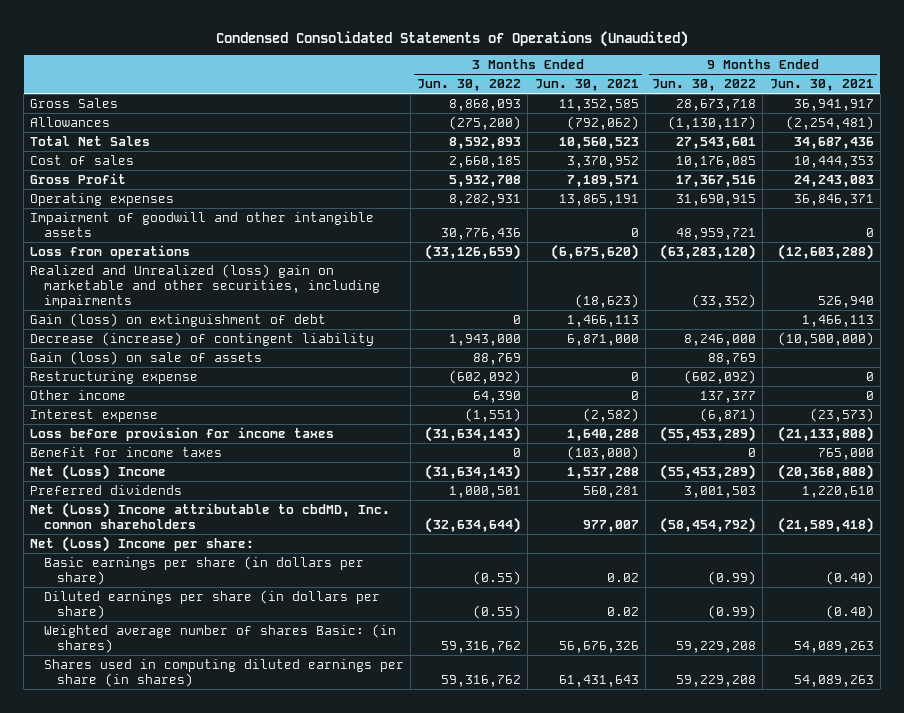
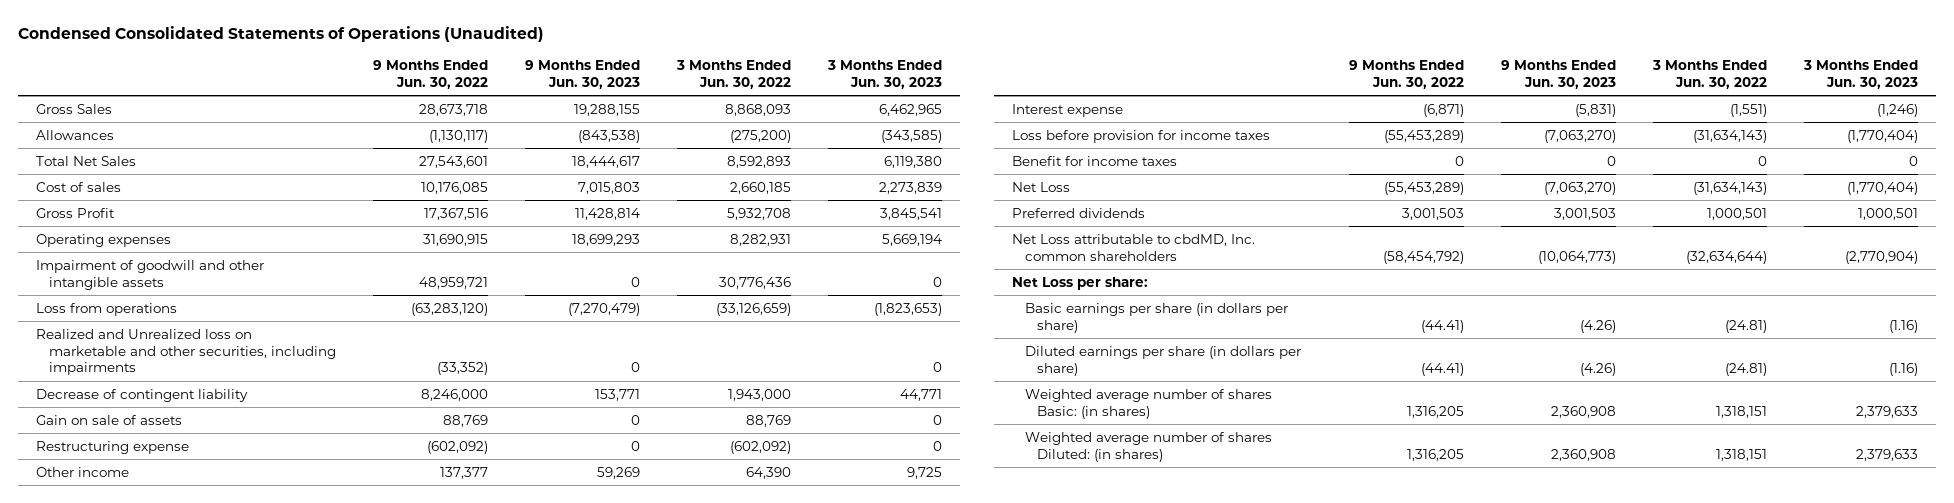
- | 3 Months Ended Jun. 30, 2022 | 3 Months Ended Jun. 30, 2021 | 9 Months Ended Jun. 30, 2022 | 9 Months Ended Jun. 30, 2021
+ | 9 Months Ended Jun. 30, 2022 | 9 Months Ended Jun. 30, 2023 | 3 Months Ended Jun. 30, 2022 | 3 Months Ended Jun. 30, 2023
- Realized and Unrealized (loss) gain on marketable and other securities, including impairments | | (18,623) | (33,352) | 526,940
- Gain (loss) on extinguishment of debt | 0 | 1,466,113 | | 1,466,113
- Decrease (increase) of contingent liability | 1,943,000 | 6,871,000 | 8,246,000 | (10,500,000)
- Gain (loss) on sale of assets | 88,769 | | 88,769 |
+ Realized and Unrealized loss on marketable and other securities, including impairments | (33,352) | 0 | | 0
+ Decrease of contingent liability | 8,246,000 | 153,771 | 1,943,000 | 44,771
+ Gain on sale of assets | 88,769 | 0 | 88,769 | 0
- Net (Loss) Income | (31,634,143) | 1,537,288 | (55,453,289) | (20,368,808)
+ Net Loss | (55,453,289) | (7,063,270) | (31,634,143) | (1,770,404)
- Net (Loss) Income attributable to cbdMD, Inc. common shareholders | (32,634,644) | 977,007 | (58,454,792) | (21,589,418)
- Net (Loss) Income per share:
- Basic earnings per share (in dollars per share) | (0.55) | 0.02 | (0.99) | (0.40)
- Diluted earnings per share (in dollars per share) | (0.55) | 0.02 | (0.99) | (0.40)
- Weighted average number of shares Basic: (in shares) | 59,316,762 | 56,676,326 | 59,229,208 | 54,089,263
- Shares used in computing diluted earnings per share (in shares) | 59,316,762 | 61,431,643 | 59,229,208 | 54,089,263
+ Net Loss attributable to cbdMD, Inc. common shareholders | (58,454,792) | (10,064,773) | (32,634,644) | (2,770,904)
+ Net Loss per share:
+ Basic earnings per share (in dollars per share) | (44.41) | (4.26) | (24.81) | (1.16)
+ Diluted earnings per share (in dollars per share) | (44.41) | (4.26) | (24.81) | (1.16)
+ Weighted average number of shares Basic: (in shares) | 1,316,205 | 2,360,908 | 1,318,151 | 2,379,633
+ Weighted average number of shares Diluted: (in shares) | 1,316,205 | 2,360,908 | 1,318,151 | 2,379,633

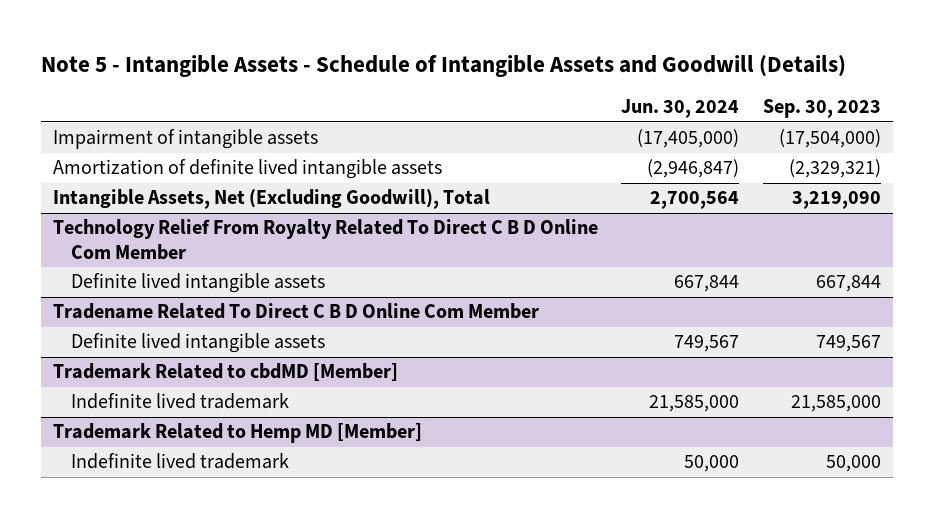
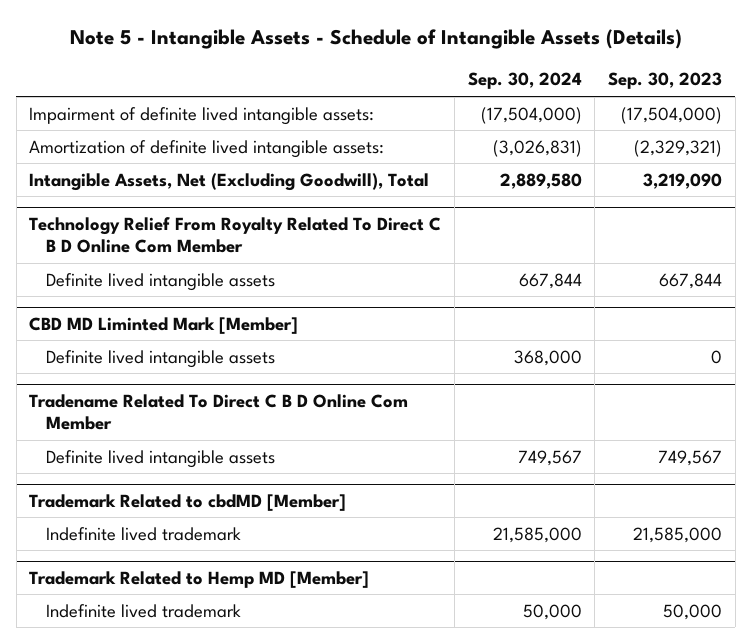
- Note 5 - Intangible Assets - Schedule of Intangible Assets and Goodwill (Details)
+ Note 5 - Intangible Assets - Schedule of Intangible Assets (Details)
- | Jun. 30, 2024 | Sep. 30, 2023
+ | Sep. 30, 2024 | Sep. 30, 2023
- Impairment of intangible assets | (17,405,000) | (17,504,000)
- Amortization of definite lived intangible assets | (2,946,847) | (2,329,321)
+ Impairment of definite lived intangible assets: | (17,504,000) | (17,504,000)
+ Amortization of definite lived intangible assets: | (3,026,831) | (2,329,321)
+ CBD MD Liminted Mark [Member]
+ Definite lived intangible assets | 368,000 | 0

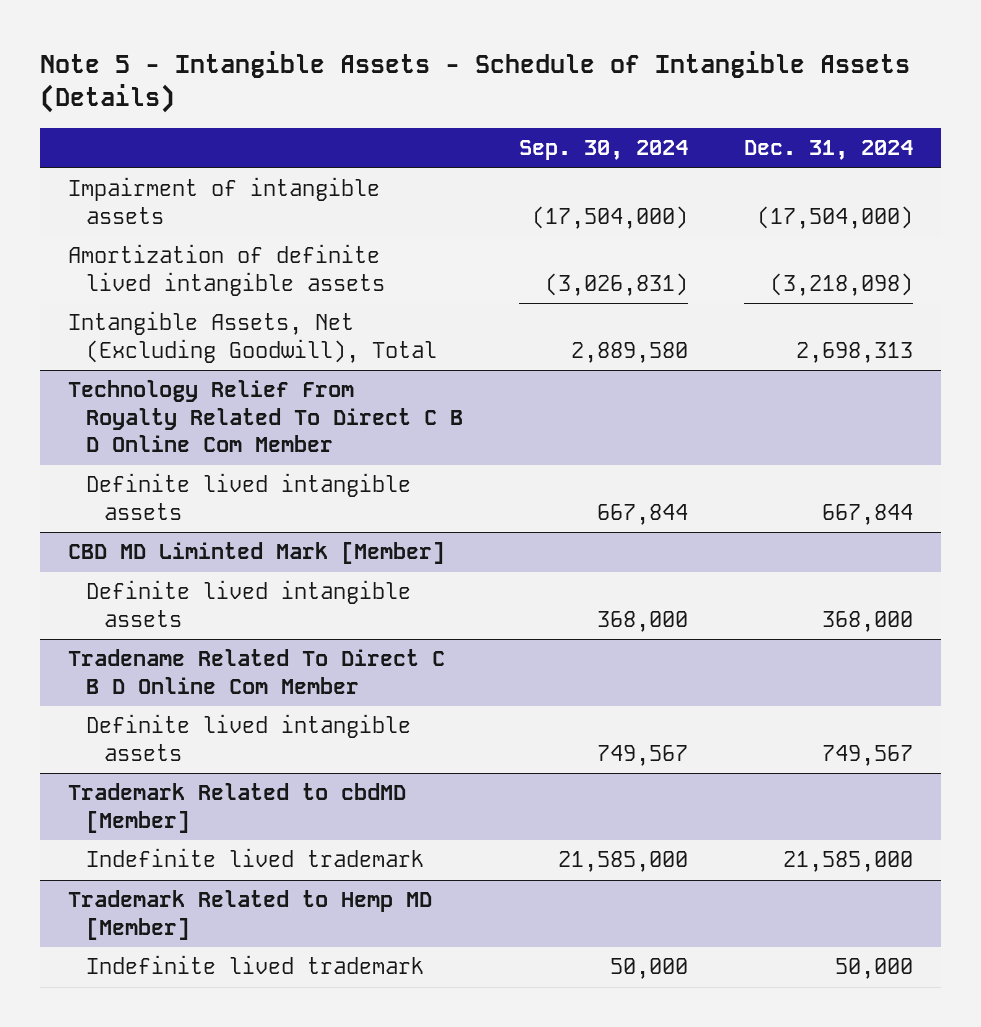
- | Sep. 30, 2024 | Sep. 30, 2023
+ | Sep. 30, 2024 | Dec. 31, 2024
- Impairment of definite lived intangible assets: | (17,504,000) | (17,504,000)
- Amortization of definite lived intangible assets: | (3,026,831) | (2,329,321)
+ Impairment of intangible assets | (17,504,000) | (17,504,000)
+ Amortization of definite lived intangible assets | (3,026,831) | (3,218,098)

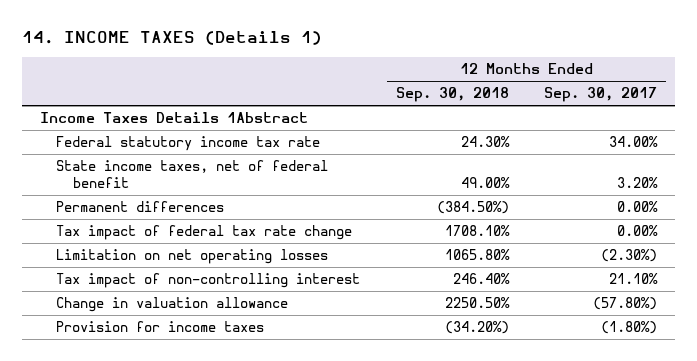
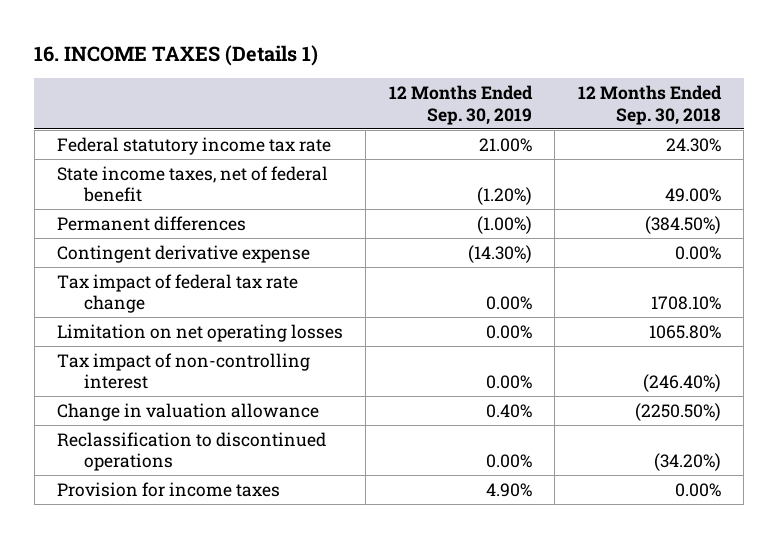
- 14. INCOME TAXES (Details 1)
+ 16. INCOME TAXES (Details 1)
- | 12 Months Ended Sep. 30, 2018 | 12 Months Ended Sep. 30, 2017
+ | 12 Months Ended Sep. 30, 2019 | 12 Months Ended Sep. 30, 2018
- Income Taxes Details 1Abstract
+ Contingent derivative expense | (14.30%) | 0.00%
- Tax impact of non-controlling interest | 246.40% | 21.10%
- Change in valuation allowance | 2250.50% | (57.80%)
- Provision for income taxes | (34.20%) | (1.80%)
+ Tax impact of non-controlling interest | 0.00% | (246.40%)
+ Change in valuation allowance | 0.40% | (2250.50%)
+ Reclassification to discontinued operations | 0.00% | (34.20%)
+ Provision for income taxes | 4.90% | 0.00%

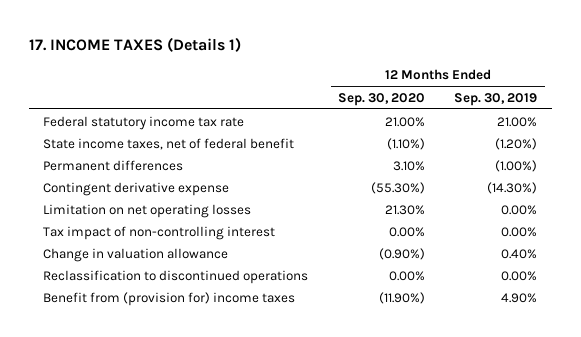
- 16. INCOME TAXES (Details 1)
+ 17. INCOME TAXES (Details 1)
- | 12 Months Ended Sep. 30, 2019 | 12 Months Ended Sep. 30, 2018
+ | 12 Months Ended Sep. 30, 2020 | 12 Months Ended Sep. 30, 2019
- Tax impact of federal tax rate change | 0.00% | 1708.10%
- Provision for income taxes | 4.90% | 0.00%
+ Benefit from (provision for) income taxes | (11.90%) | 4.90%

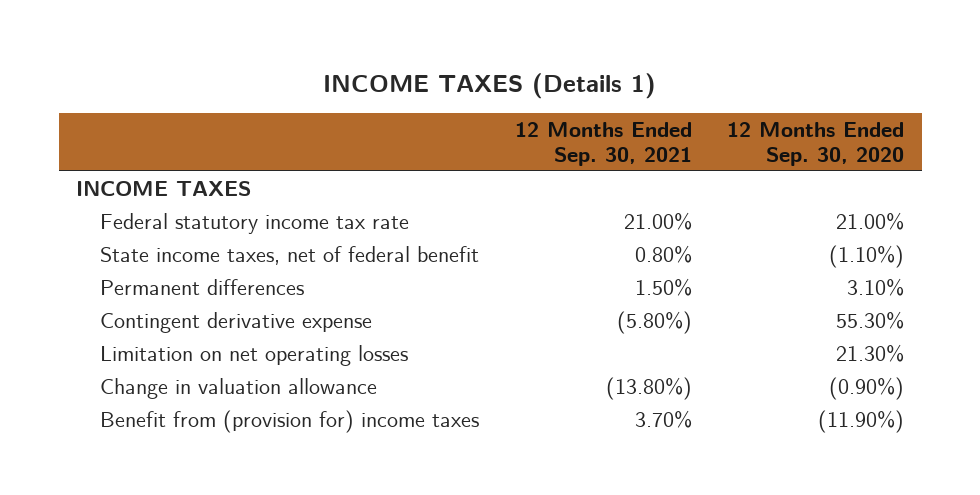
- 17. INCOME TAXES (Details 1)
+ INCOME TAXES (Details 1)
- | 12 Months Ended Sep. 30, 2020 | 12 Months Ended Sep. 30, 2019
+ | 12 Months Ended Sep. 30, 2021 | 12 Months Ended Sep. 30, 2020
+ INCOME TAXES
- Contingent derivative expense | (55.30%) | (14.30%)
+ Contingent derivative expense | (5.80%) | 55.30%
- Tax impact of non-controlling interest | 0.00% | 0.00%
- Reclassification to discontinued operations | 0.00% | 0.00%

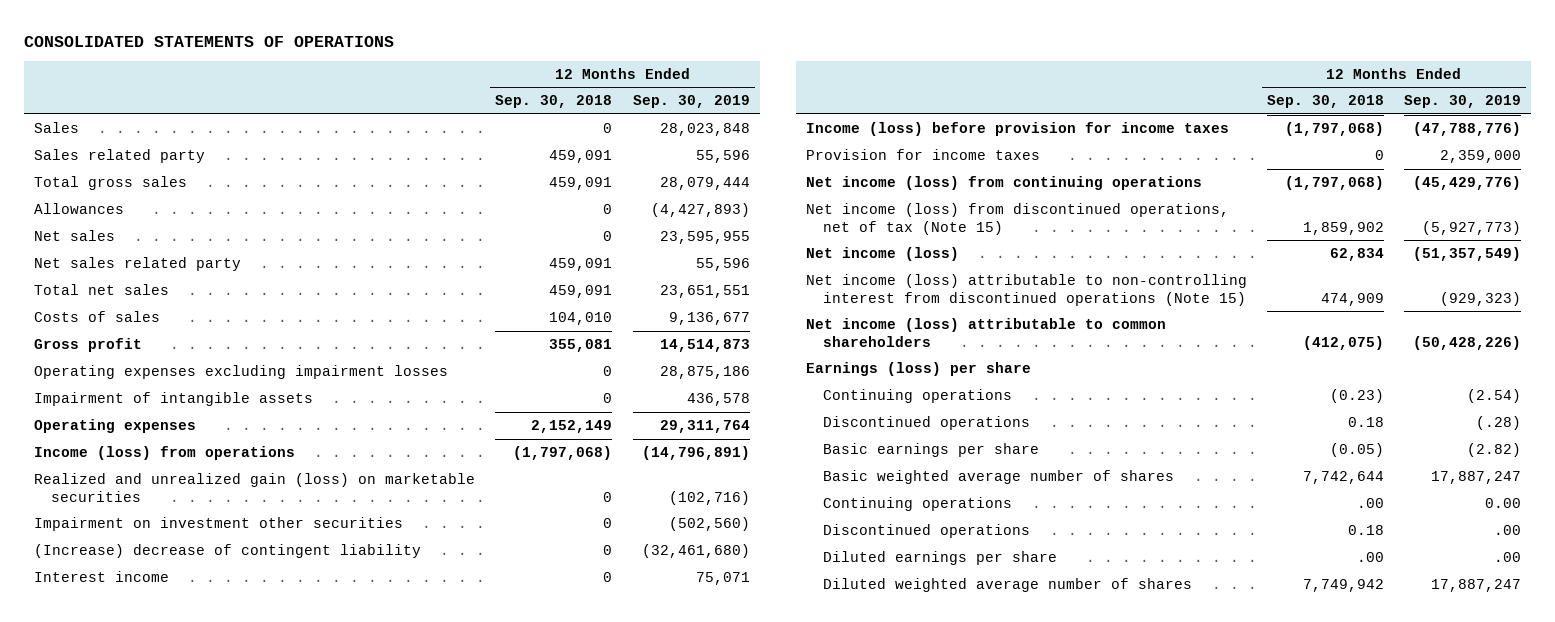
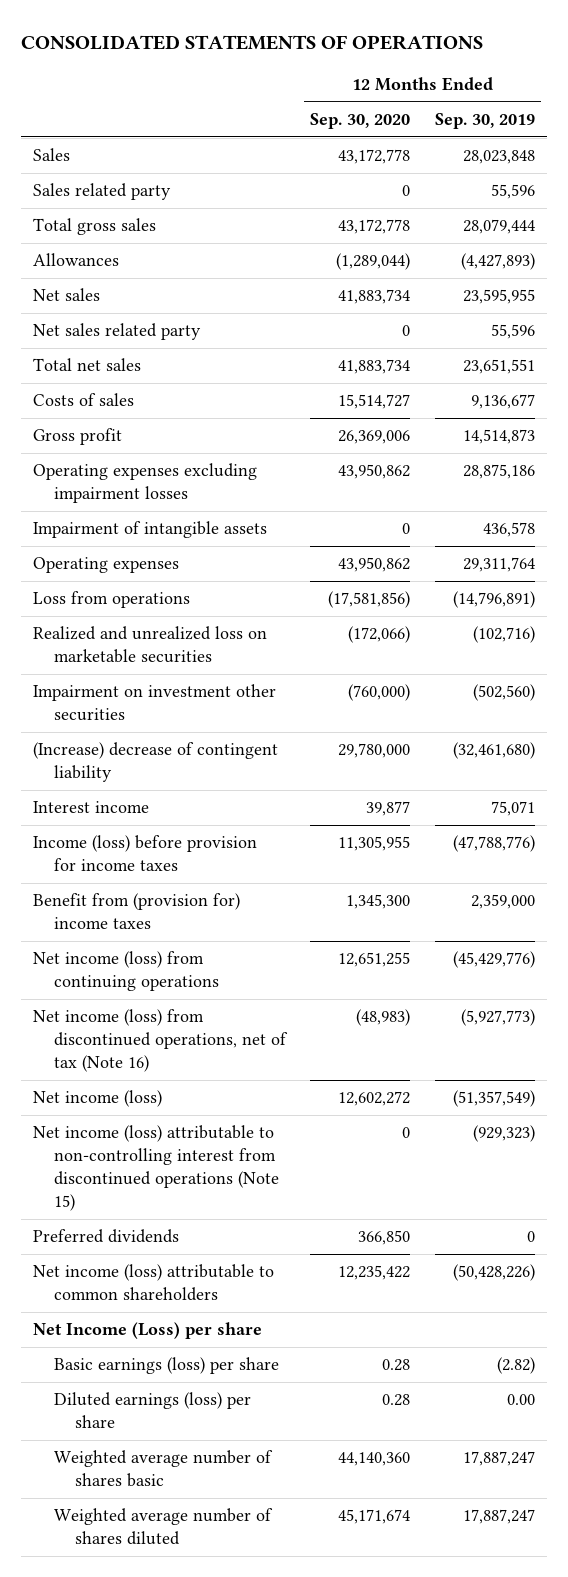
- | 12 Months Ended Sep. 30, 2018 | 12 Months Ended Sep. 30, 2019
+ | 12 Months Ended Sep. 30, 2020 | 12 Months Ended Sep. 30, 2019
- Income (loss) from operations | (1,797,068) | (14,796,891)
- Realized and unrealized gain (loss) on marketable securities | 0 | (102,716)
+ Loss from operations | (17,581,856) | (14,796,891)
+ Realized and unrealized loss on marketable securities | (172,066) | (102,716)
- Provision for income taxes | 0 | 2,359,000
+ Benefit from (provision for) income taxes | 1,345,300 | 2,359,000
- Net income (loss) from discontinued operations, net of tax (Note 15) | 1,859,902 | (5,927,773)
+ Net income (loss) from discontinued operations, net of tax (Note 16) | (48,983) | (5,927,773)
+ Preferred dividends | 366,850 | 0
- Earnings (loss) per share
- Continuing operations | (0.23) | (2.54)
- Discontinued operations | 0.18 | (.28)
- Basic earnings per share | (0.05) | (2.82)
- Basic weighted average number of shares | 7,742,644 | 17,887,247
- Continuing operations | .00 | 0.00
- Discontinued operations | 0.18 | .00
- Diluted earnings per share | .00 | .00
- Diluted weighted average number of shares | 7,749,942 | 17,887,247
+ Net Income (Loss) per share
+ Basic earnings (loss) per share | 0.28 | (2.82)
+ Diluted earnings (loss) per share | 0.28 | 0.00
+ Weighted average number of shares basic | 44,140,360 | 17,887,247
+ Weighted average number of shares diluted | 45,171,674 | 17,887,247

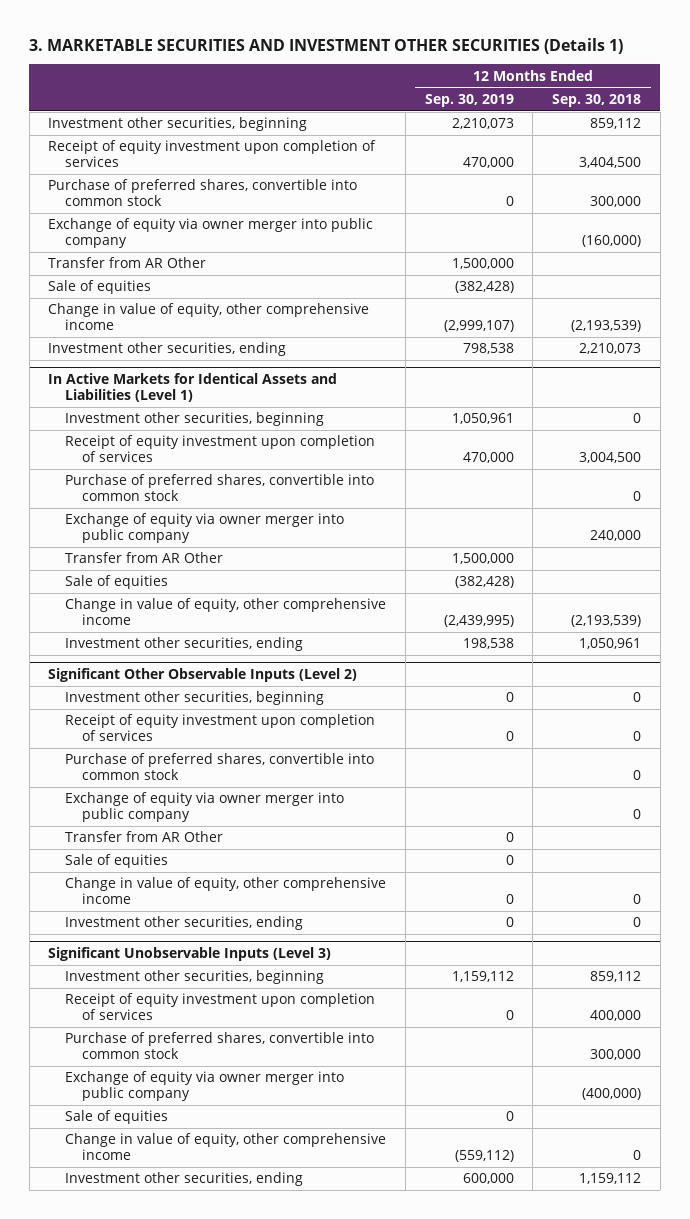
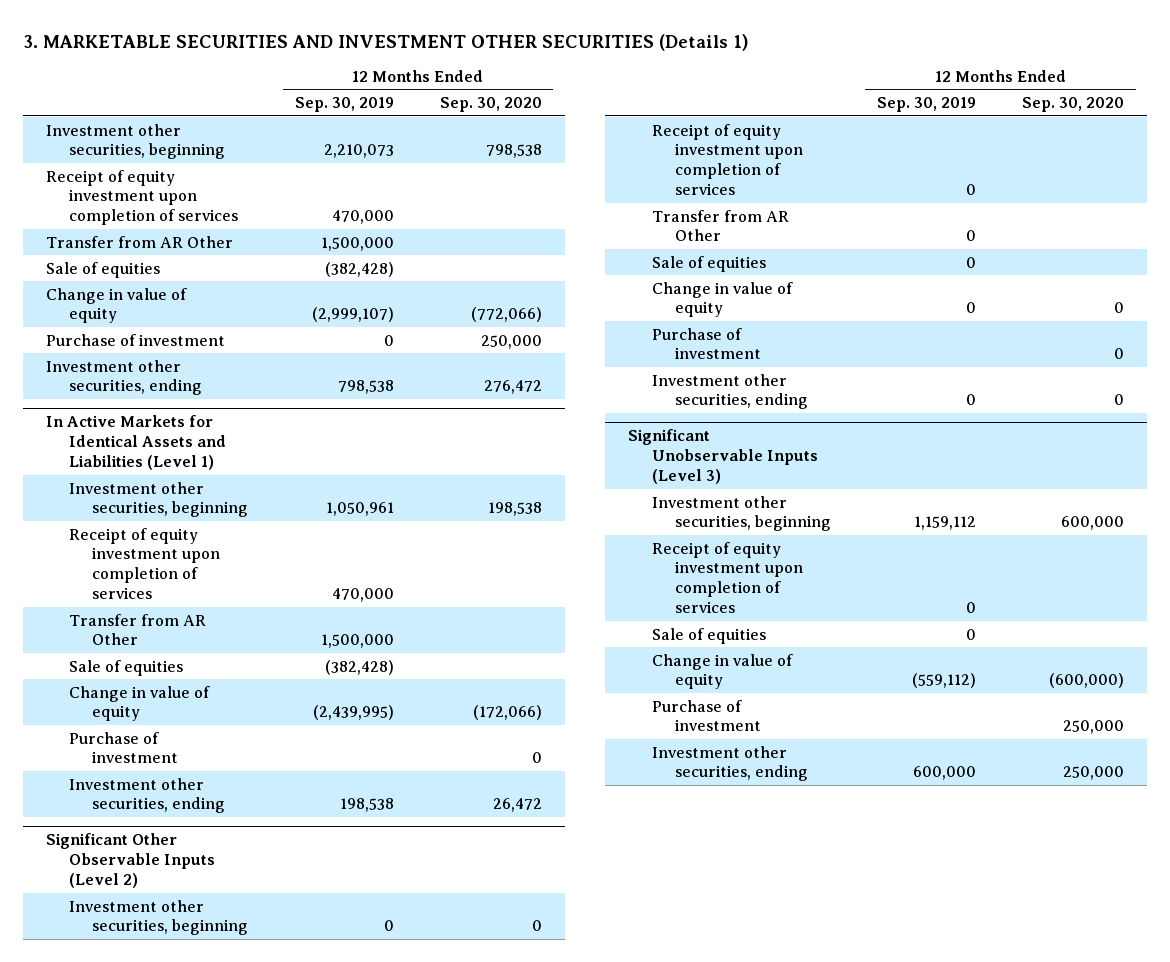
- | 12 Months Ended Sep. 30, 2019 | 12 Months Ended Sep. 30, 2018
+ | 12 Months Ended Sep. 30, 2019 | 12 Months Ended Sep. 30, 2020
- Purchase of preferred shares, convertible into common stock | 0 | 300,000
- Exchange of equity via owner merger into public company | | (160,000)
- Change in value of equity, other comprehensive income | (2,999,107) | (2,193,539)
+ Change in value of equity | (2,999,107) | (772,066)
+ Purchase of investment | 0 | 250,000
@ In Active Markets for Identical Assets and Liabilities (Level 1)
- Purchase of preferred shares, convertible into common stock | | 0
- Exchange of equity via owner merger into public company | | 240,000
- Change in value of equity, other comprehensive income | (2,439,995) | (2,193,539)
+ Change in value of equity | (2,439,995) | (172,066)
+ Purchase of investment | | 0
@ Significant Other Observable Inputs (Level 2)
- Purchase of preferred shares, convertible into common stock | | 0
- Exchange of equity via owner merger into public company | | 0
- Change in value of equity, other comprehensive income | 0 | 0
+ Change in value of equity | 0 | 0
+ Purchase of investment | | 0
@ Significant Unobservable Inputs (Level 3)
- Purchase of preferred shares, convertible into common stock | | 300,000
- Exchange of equity via owner merger into public company | | (400,000)
- Change in value of equity, other comprehensive income | (559,112) | 0
+ Change in value of equity | (559,112) | (600,000)
+ Purchase of investment | | 250,000

